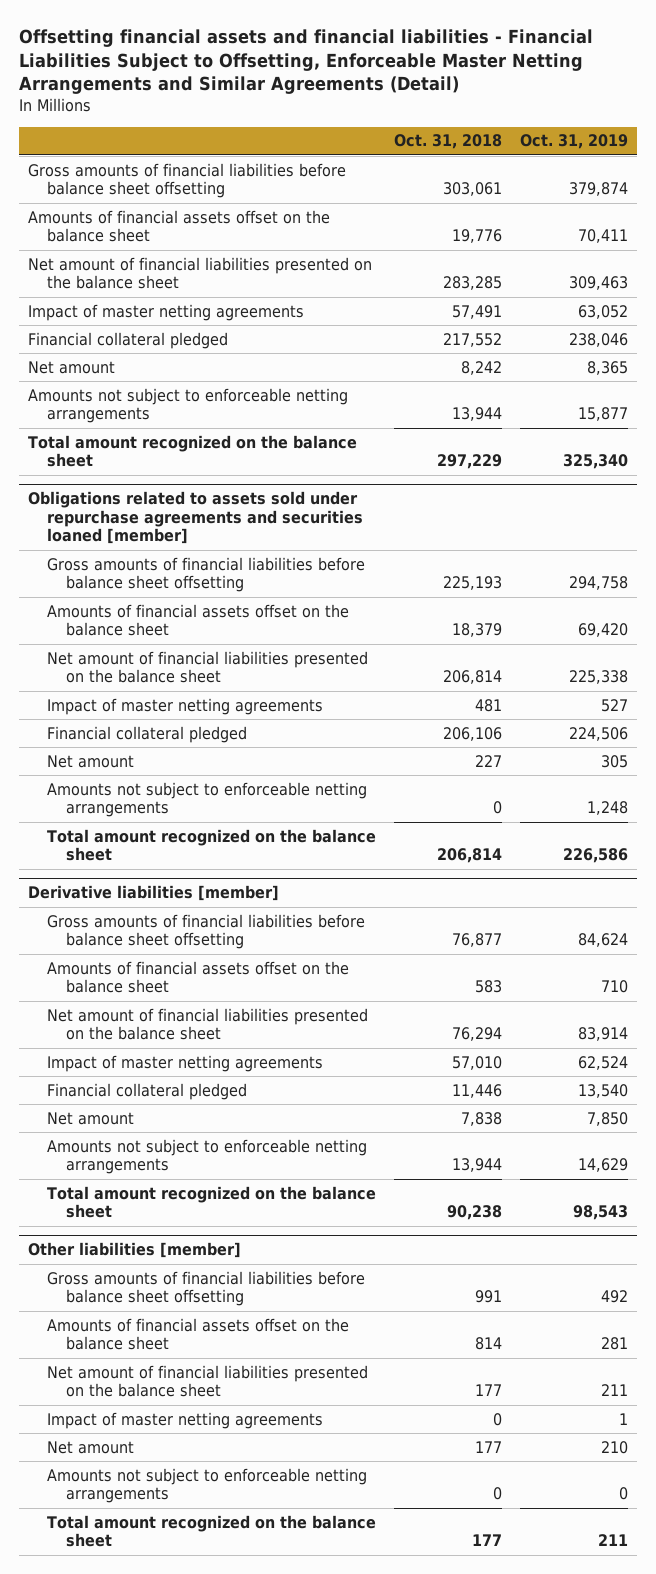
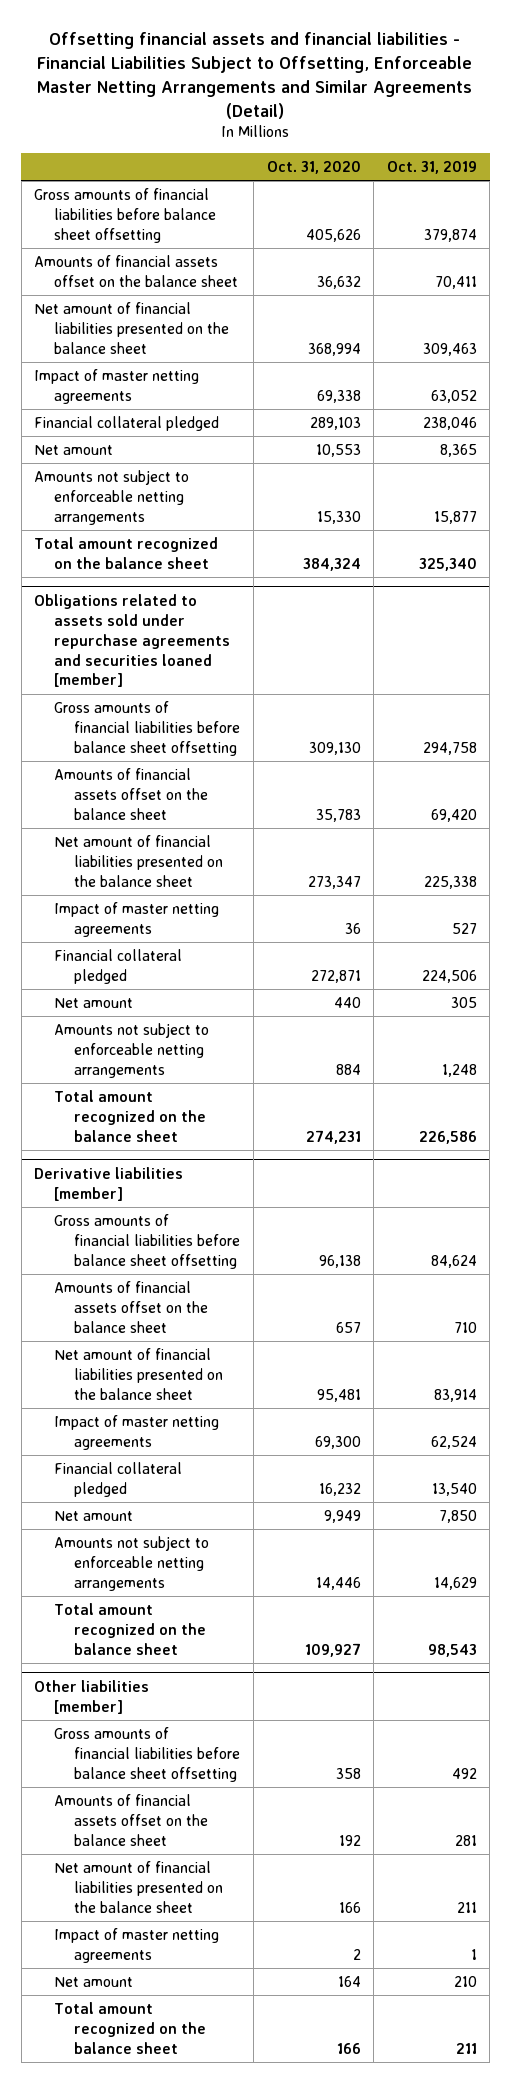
- | Oct. 31, 2018 | Oct. 31, 2019
+ | Oct. 31, 2020 | Oct. 31, 2019
@ Other liabilities [member]
- Amounts not subject to enforceable netting arrangements | 0 | 0

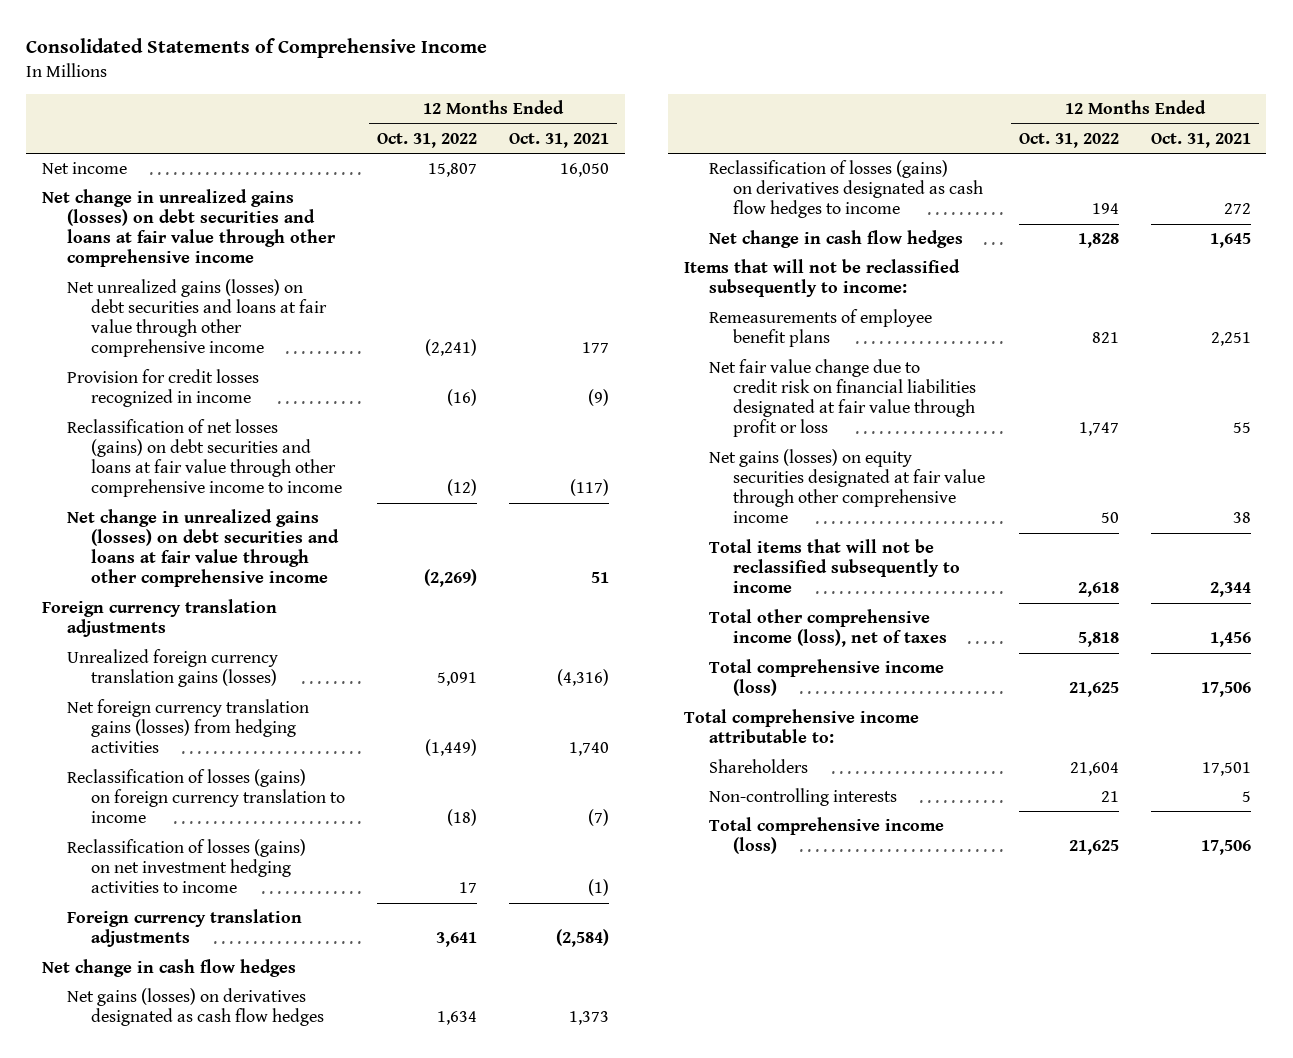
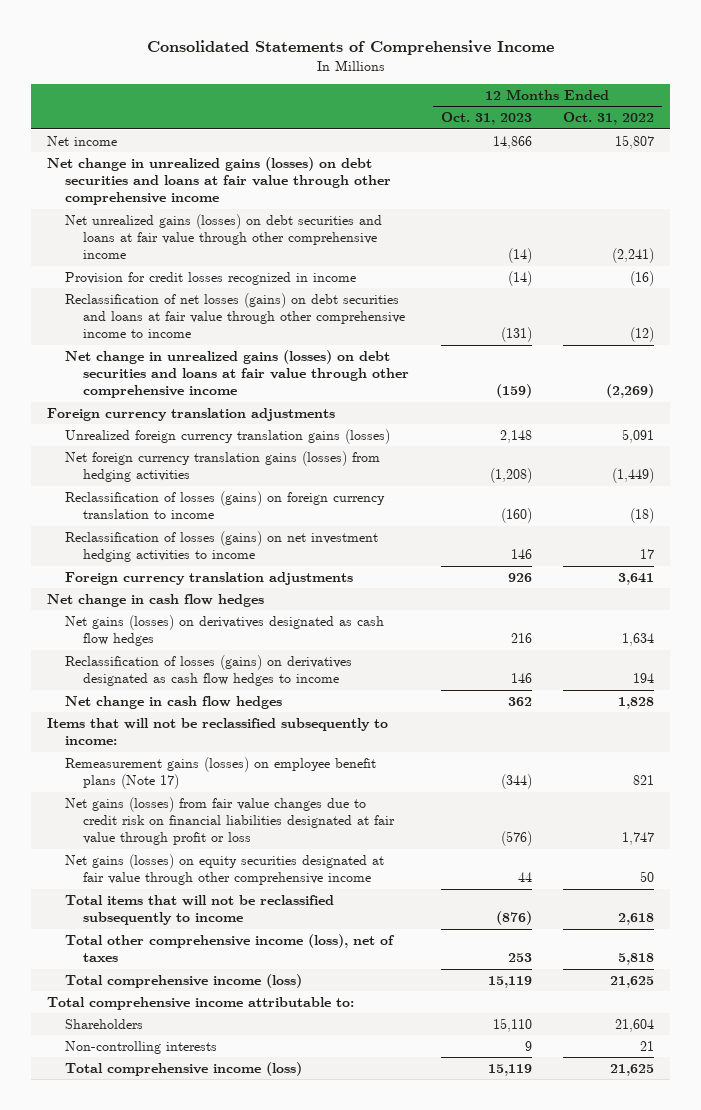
- | 12 Months Ended Oct. 31, 2022 | 12 Months Ended Oct. 31, 2021
+ | 12 Months Ended Oct. 31, 2023 | 12 Months Ended Oct. 31, 2022
- Remeasurements of employee benefit plans | 821 | 2,251
- Net fair value change due to credit risk on financial liabilities designated at fair value through profit or loss | 1,747 | 55
+ Remeasurement gains (losses) on employee benefit plans (Note 17) | (344) | 821
+ Net gains (losses) from fair value changes due to credit risk on financial liabilities designated at fair value through profit or loss | (576) | 1,747

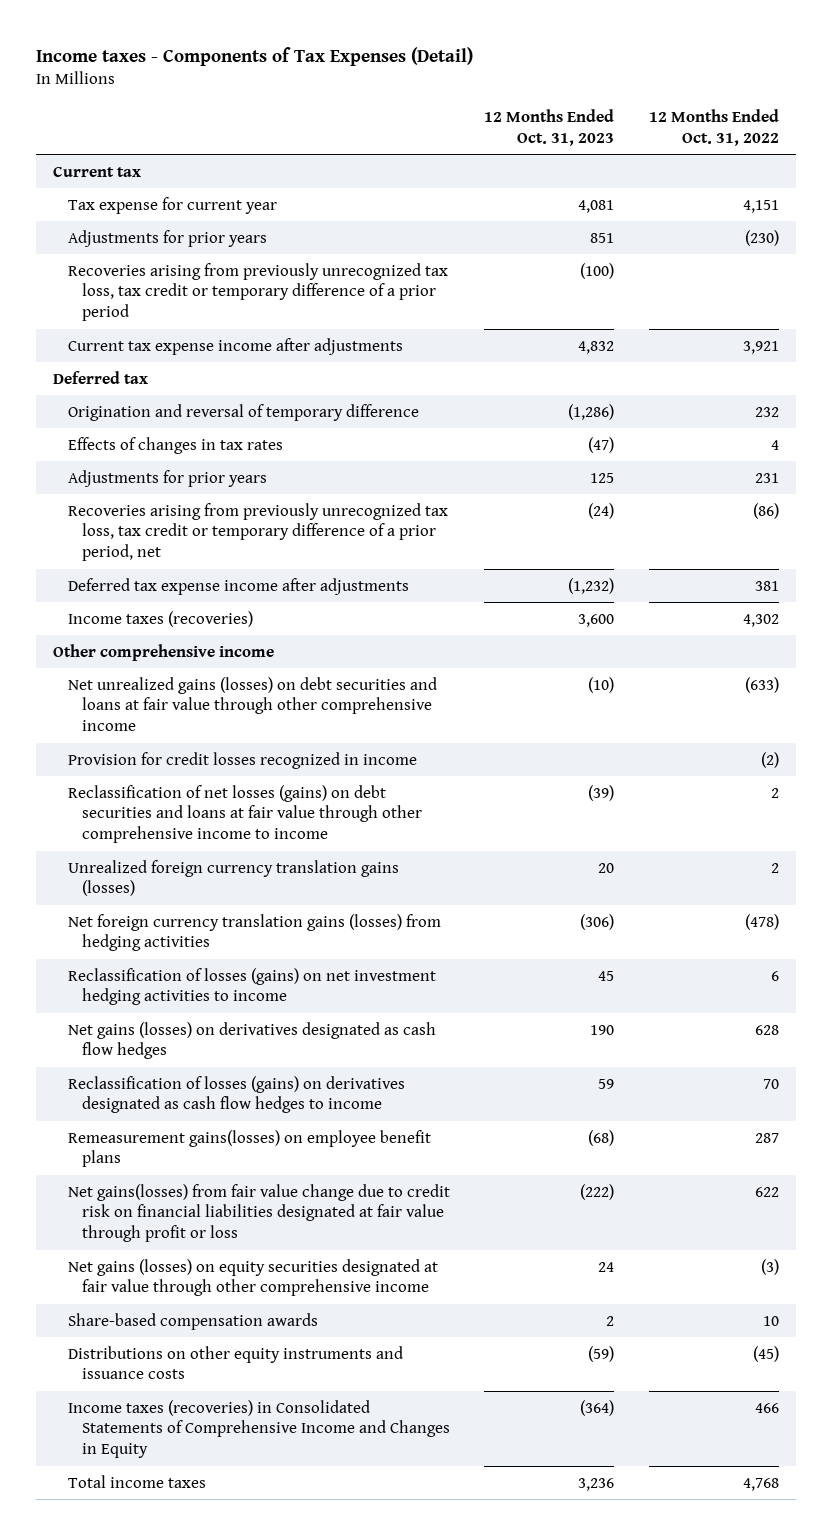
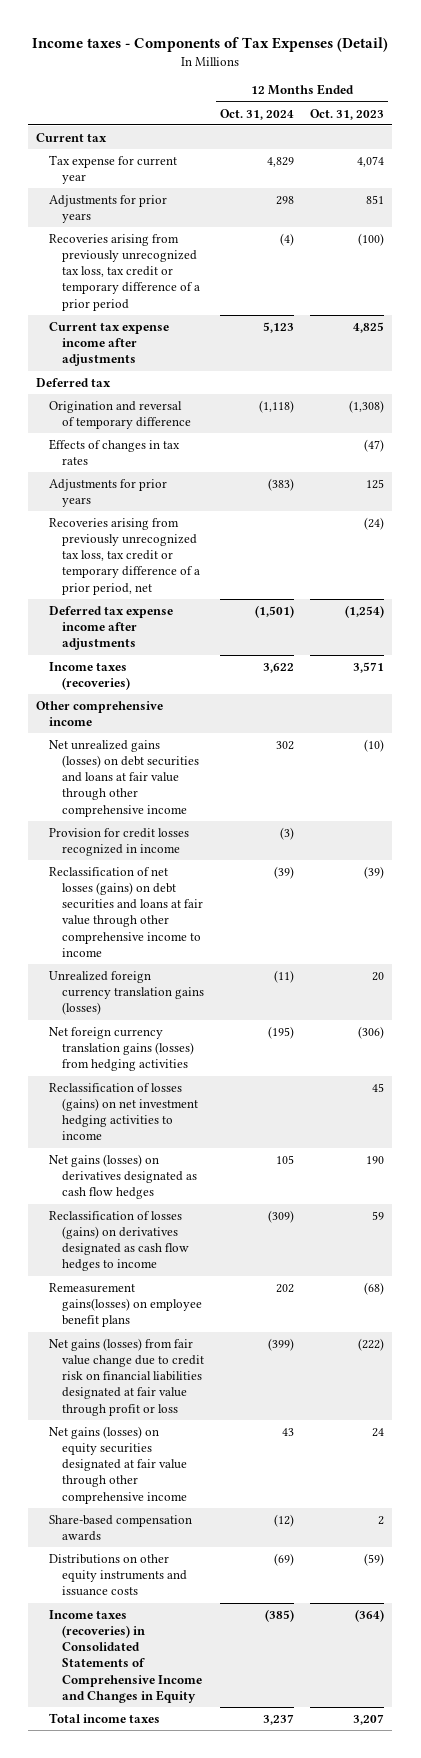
- | 12 Months Ended Oct. 31, 2023 | 12 Months Ended Oct. 31, 2022
+ | 12 Months Ended Oct. 31, 2024 | 12 Months Ended Oct. 31, 2023
- Tax expense for current year | 4,081 | 4,151
+ Tax expense for current year | 4,829 | 4,074
- Current tax expense income after adjustments | 4,832 | 3,921
+ Current tax expense income after adjustments | 5,123 | 4,825
- Origination and reversal of temporary difference | (1,286) | 232
+ Origination and reversal of temporary difference | (1,118) | (1,308)
- Deferred tax expense income after adjustments | (1,232) | 381
- Income taxes (recoveries) | 3,600 | 4,302
+ Deferred tax expense income after adjustments | (1,501) | (1,254)
+ Income taxes (recoveries) | 3,622 | 3,571
- Net gains(losses) from fair value change due to credit risk on financial liabilities designated at fair value through profit or loss | (222) | 622
+ Net gains (losses) from fair value change due to credit risk on financial liabilities designated at fair value through profit or loss | (399) | (222)
- Total income taxes | 3,236 | 4,768
+ Total income taxes | 3,237 | 3,207

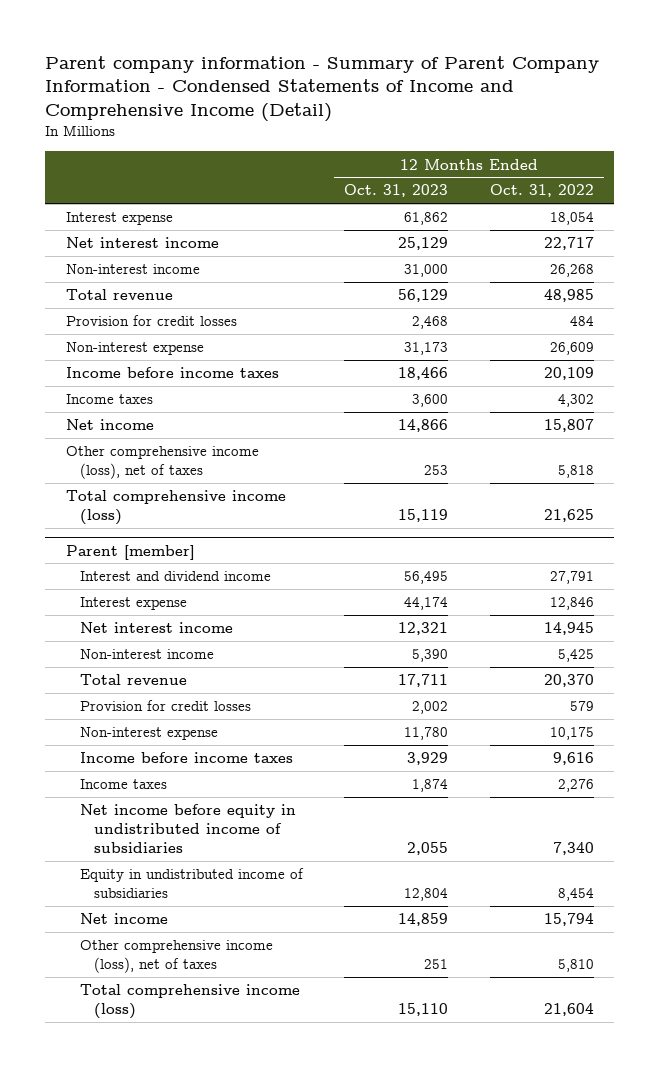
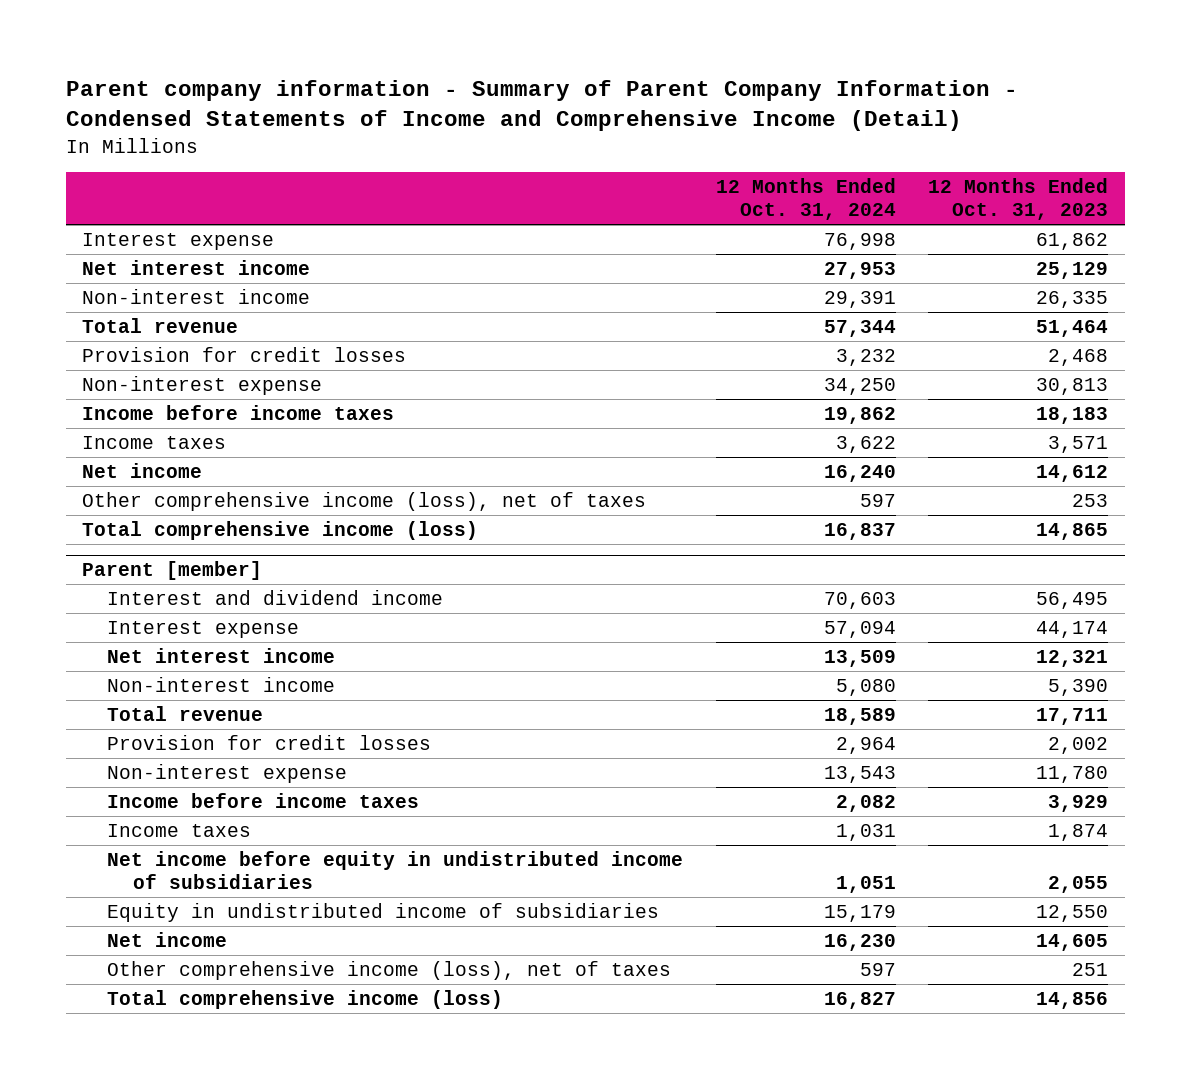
- | 12 Months Ended Oct. 31, 2023 | 12 Months Ended Oct. 31, 2022
+ | 12 Months Ended Oct. 31, 2024 | 12 Months Ended Oct. 31, 2023
- Non-interest income | 31,000 | 26,268
- Total revenue | 56,129 | 48,985
+ Non-interest income | 29,391 | 26,335
+ Total revenue | 57,344 | 51,464
- Non-interest expense | 31,173 | 26,609
- Income before income taxes | 18,466 | 20,109
- Income taxes | 3,600 | 4,302
- Net income | 14,866 | 15,807
+ Non-interest expense | 34,250 | 30,813
+ Income before income taxes | 19,862 | 18,183
+ Income taxes | 3,622 | 3,571
+ Net income | 16,240 | 14,612
- Total comprehensive income (loss) | 15,119 | 21,625
+ Total comprehensive income (loss) | 16,837 | 14,865
@ Parent [member]
- Equity in undistributed income of subsidiaries | 12,804 | 8,454
- Net income | 14,859 | 15,794
+ Equity in undistributed income of subsidiaries | 15,179 | 12,550
+ Net income | 16,230 | 14,605
- Total comprehensive income (loss) | 15,110 | 21,604
+ Total comprehensive income (loss) | 16,827 | 14,856

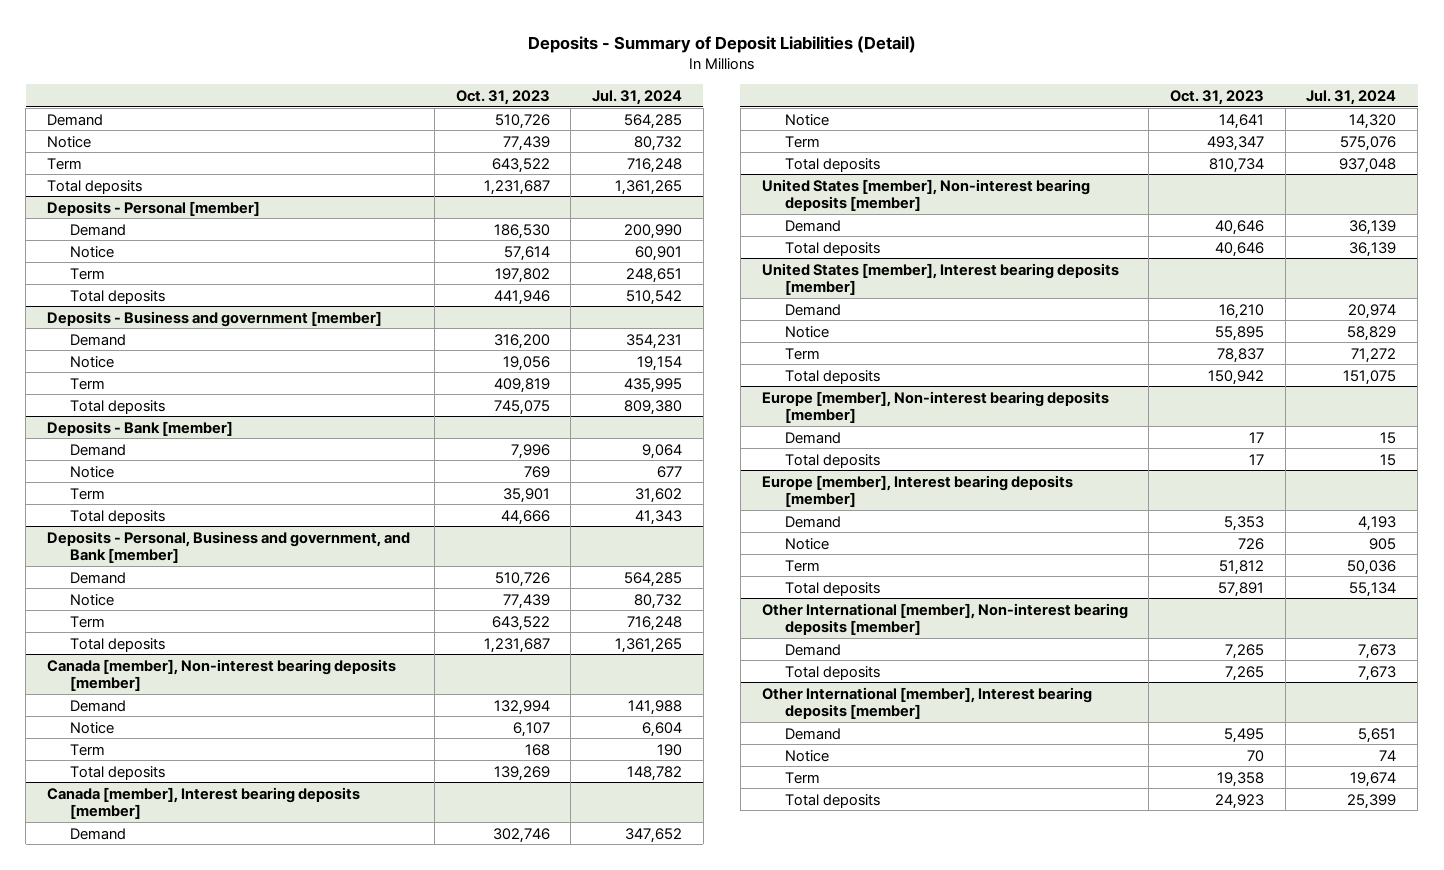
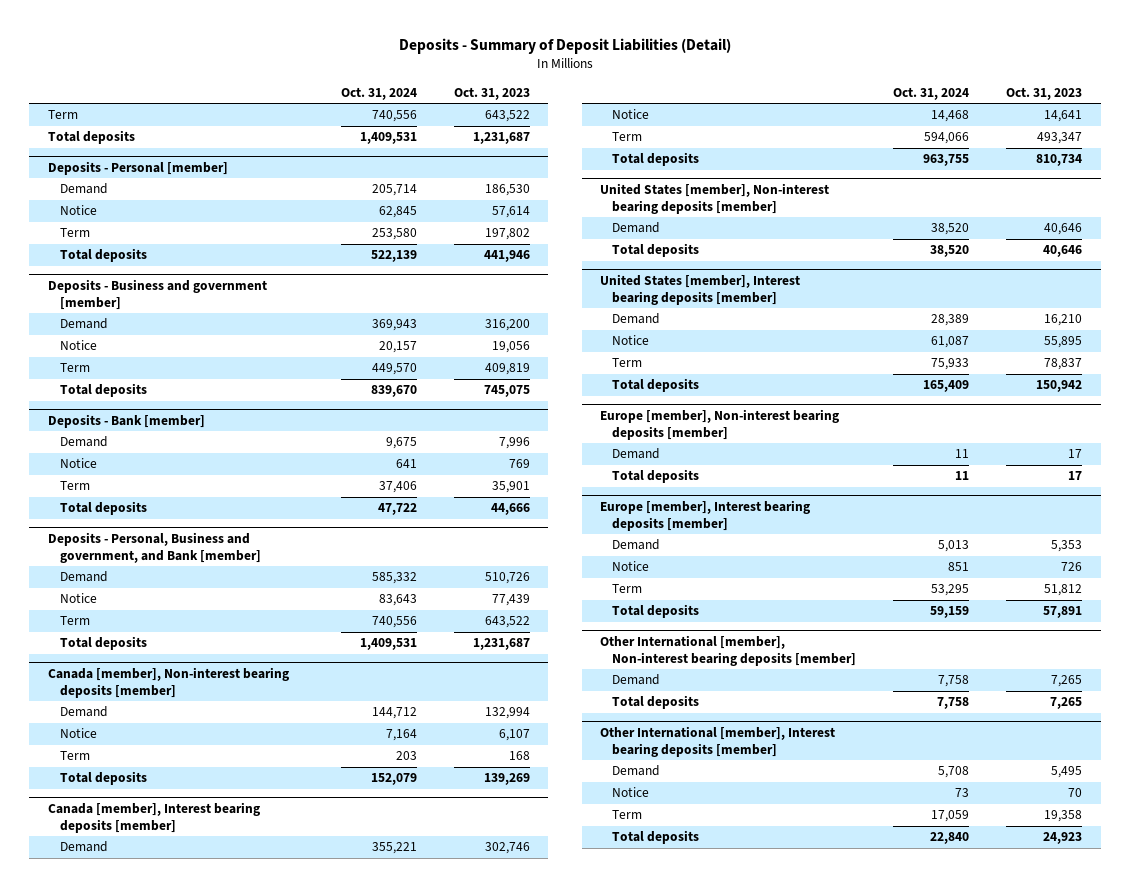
- | Oct. 31, 2023 | Jul. 31, 2024
+ | Oct. 31, 2024 | Oct. 31, 2023
- Demand | 510,726 | 564,285
- Notice | 77,439 | 80,732

